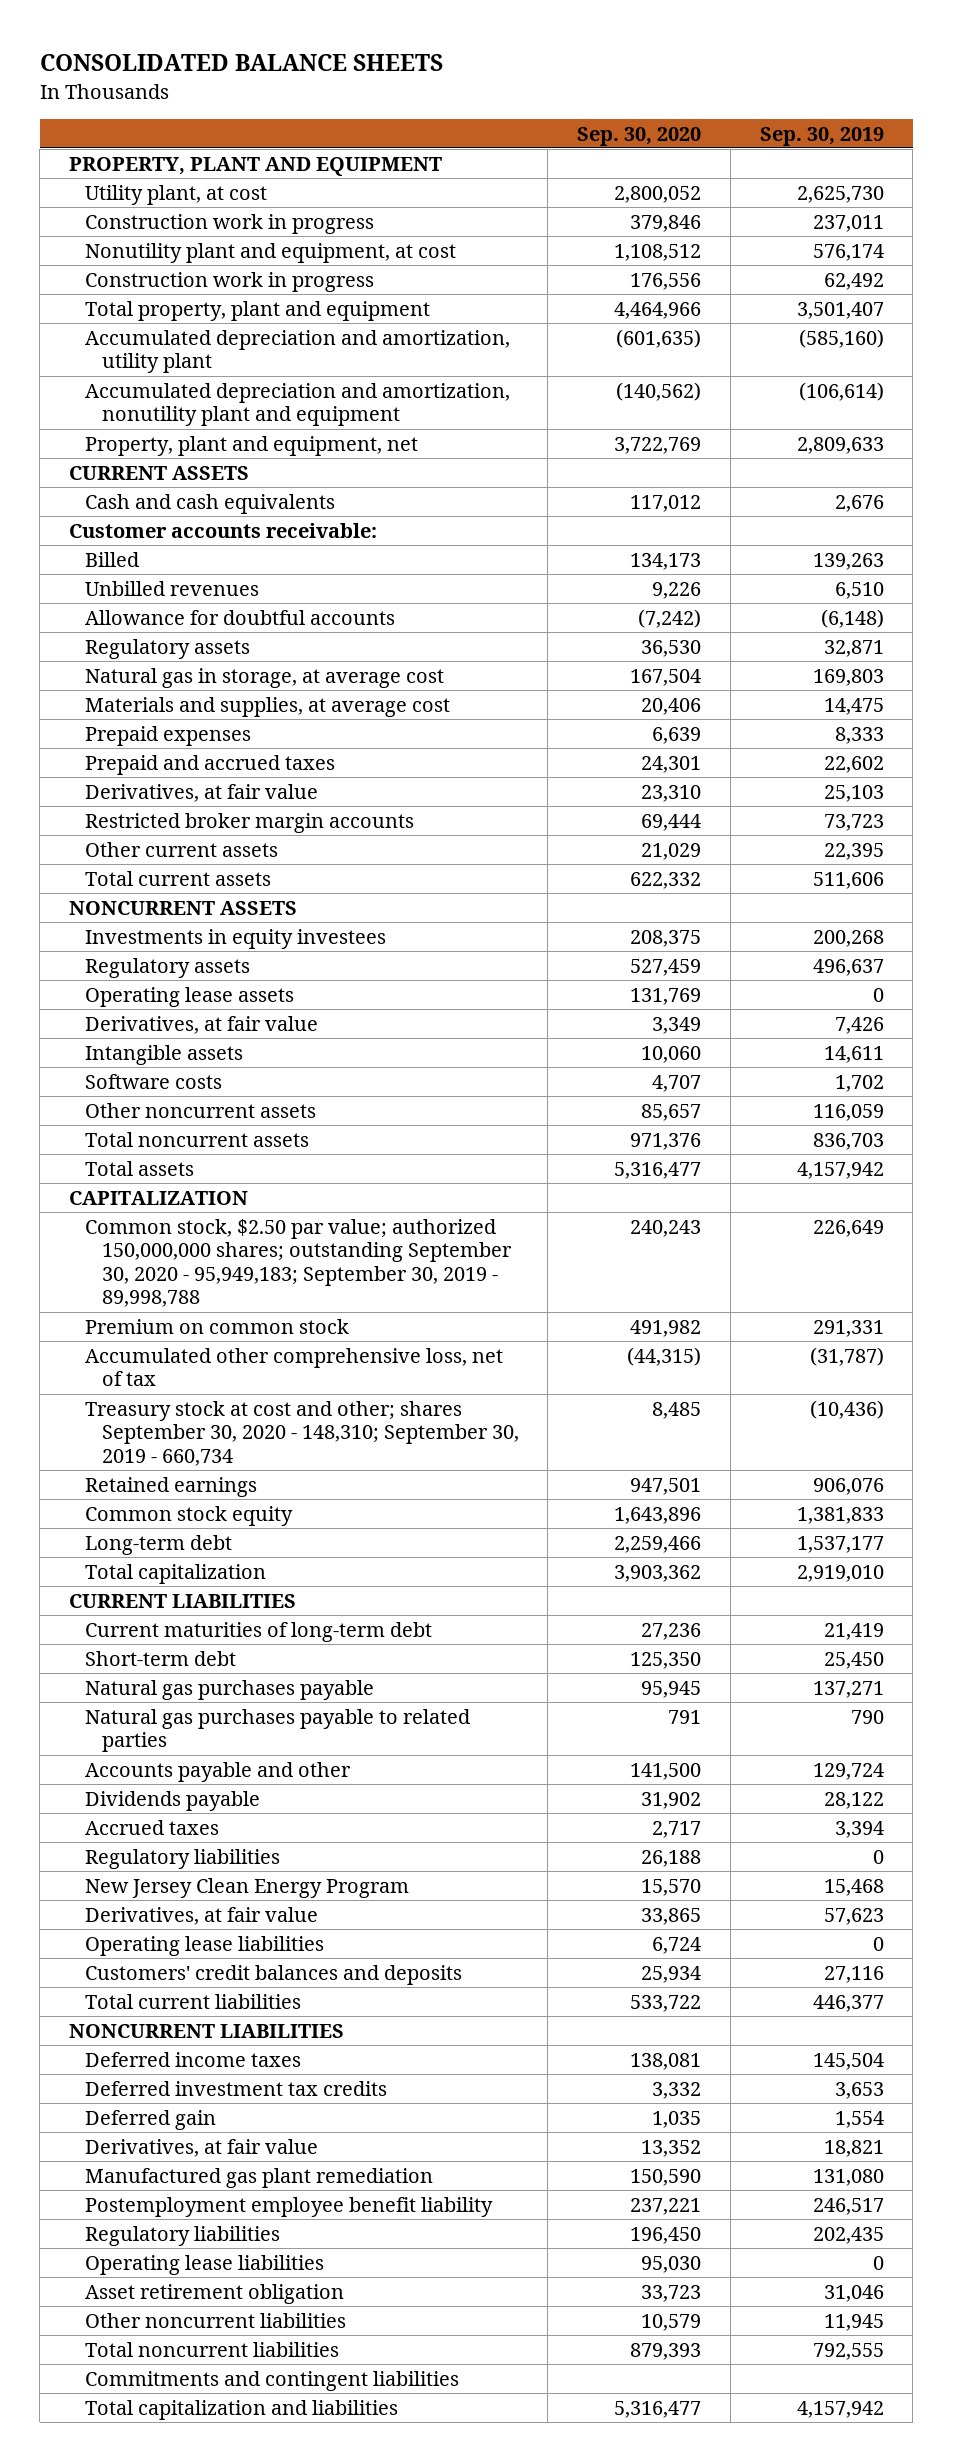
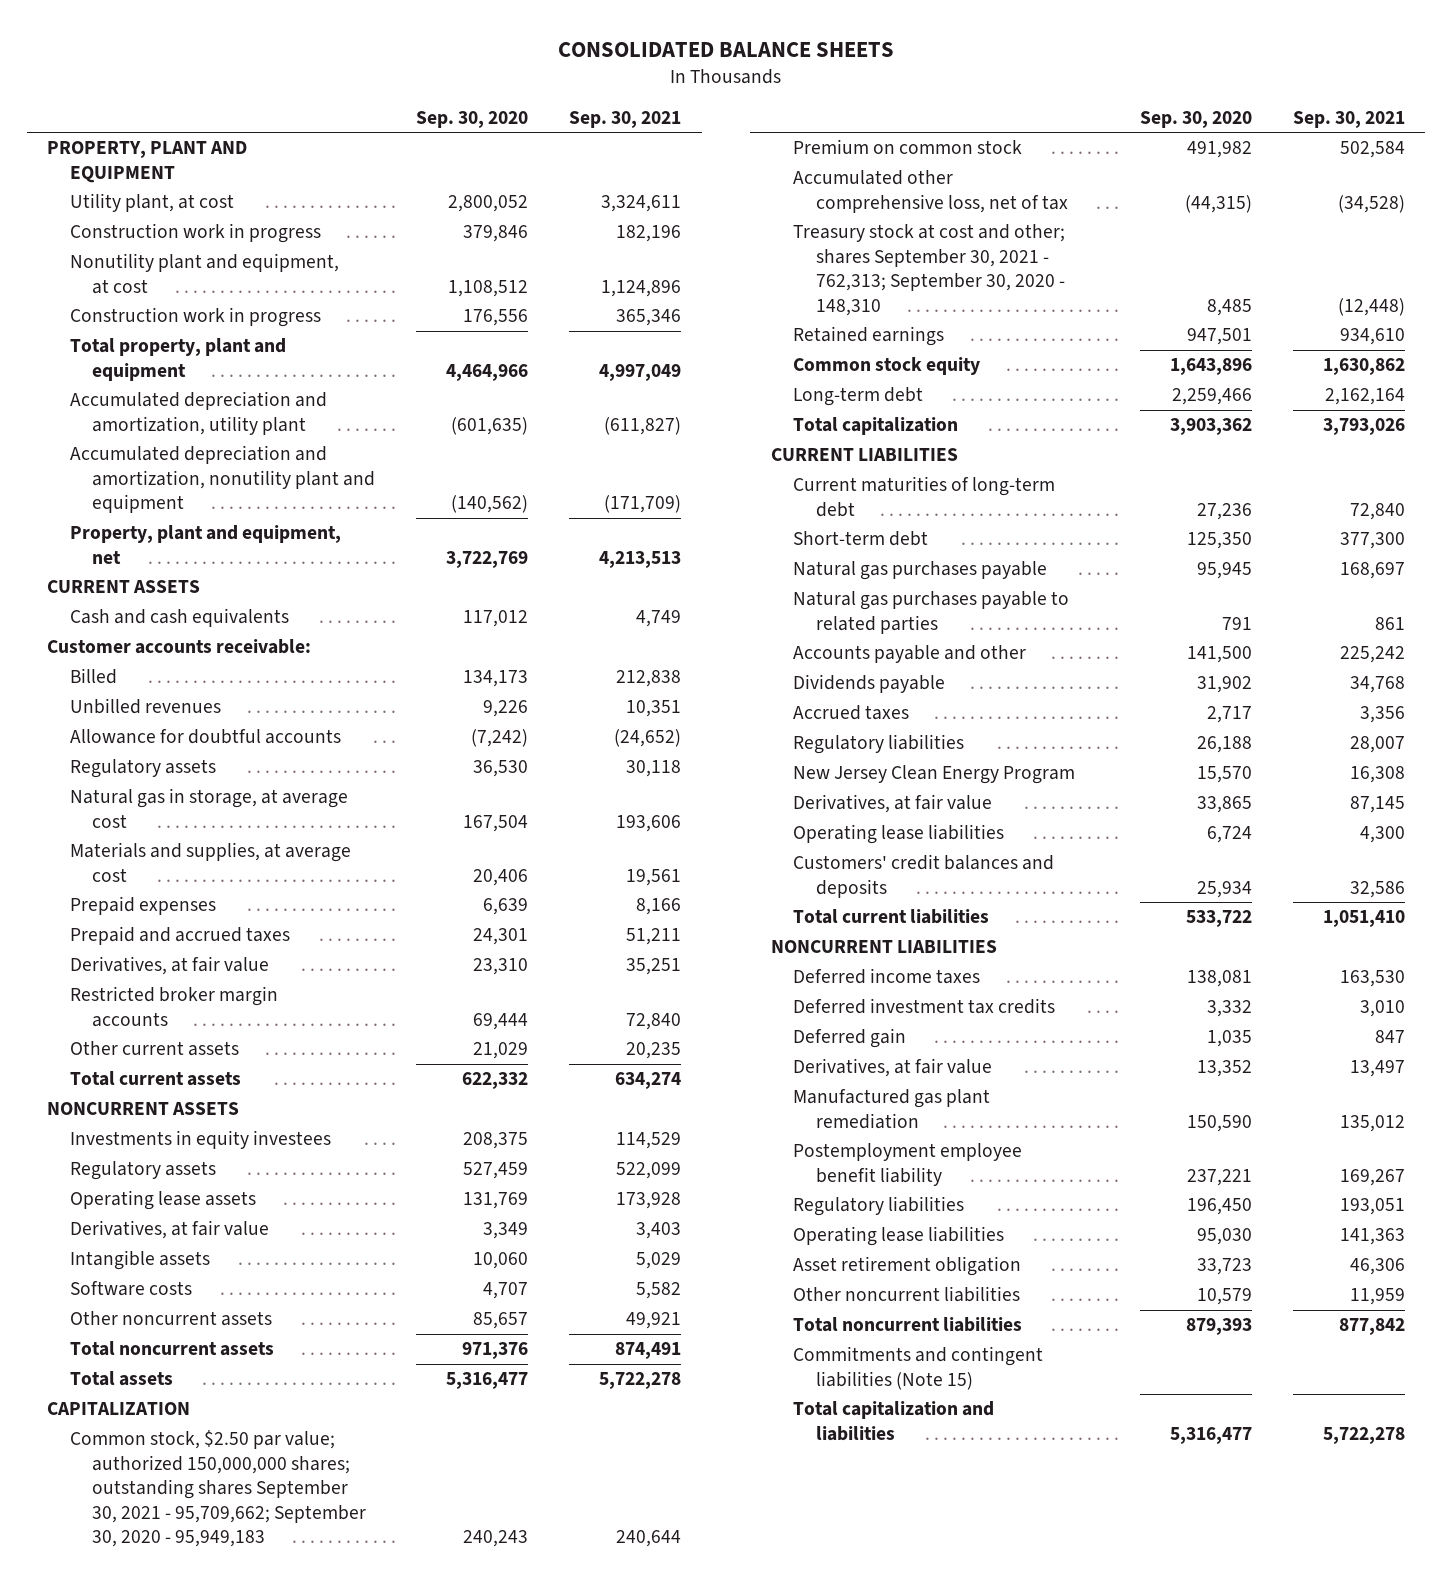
- | Sep. 30, 2020 | Sep. 30, 2019
+ | Sep. 30, 2020 | Sep. 30, 2021
- Common stock, $2.50 par value; authorized 150,000,000 shares; outstanding September 30, 2020 - 95,949,183; September 30, 2019 - 89,998,788 | 240,243 | 226,649
+ Common stock, $2.50 par value; authorized 150,000,000 shares; outstanding shares September 30, 2021 - 95,709,662; September 30, 2020 - 95,949,183 | 240,243 | 240,644
- Treasury stock at cost and other; shares September 30, 2020 - 148,310; September 30, 2019 - 660,734 | 8,485 | (10,436)
+ Treasury stock at cost and other; shares September 30, 2021 - 762,313; September 30, 2020 - 148,310 | 8,485 | (12,448)
- Commitments and contingent liabilities
+ Commitments and contingent liabilities (Note 15)

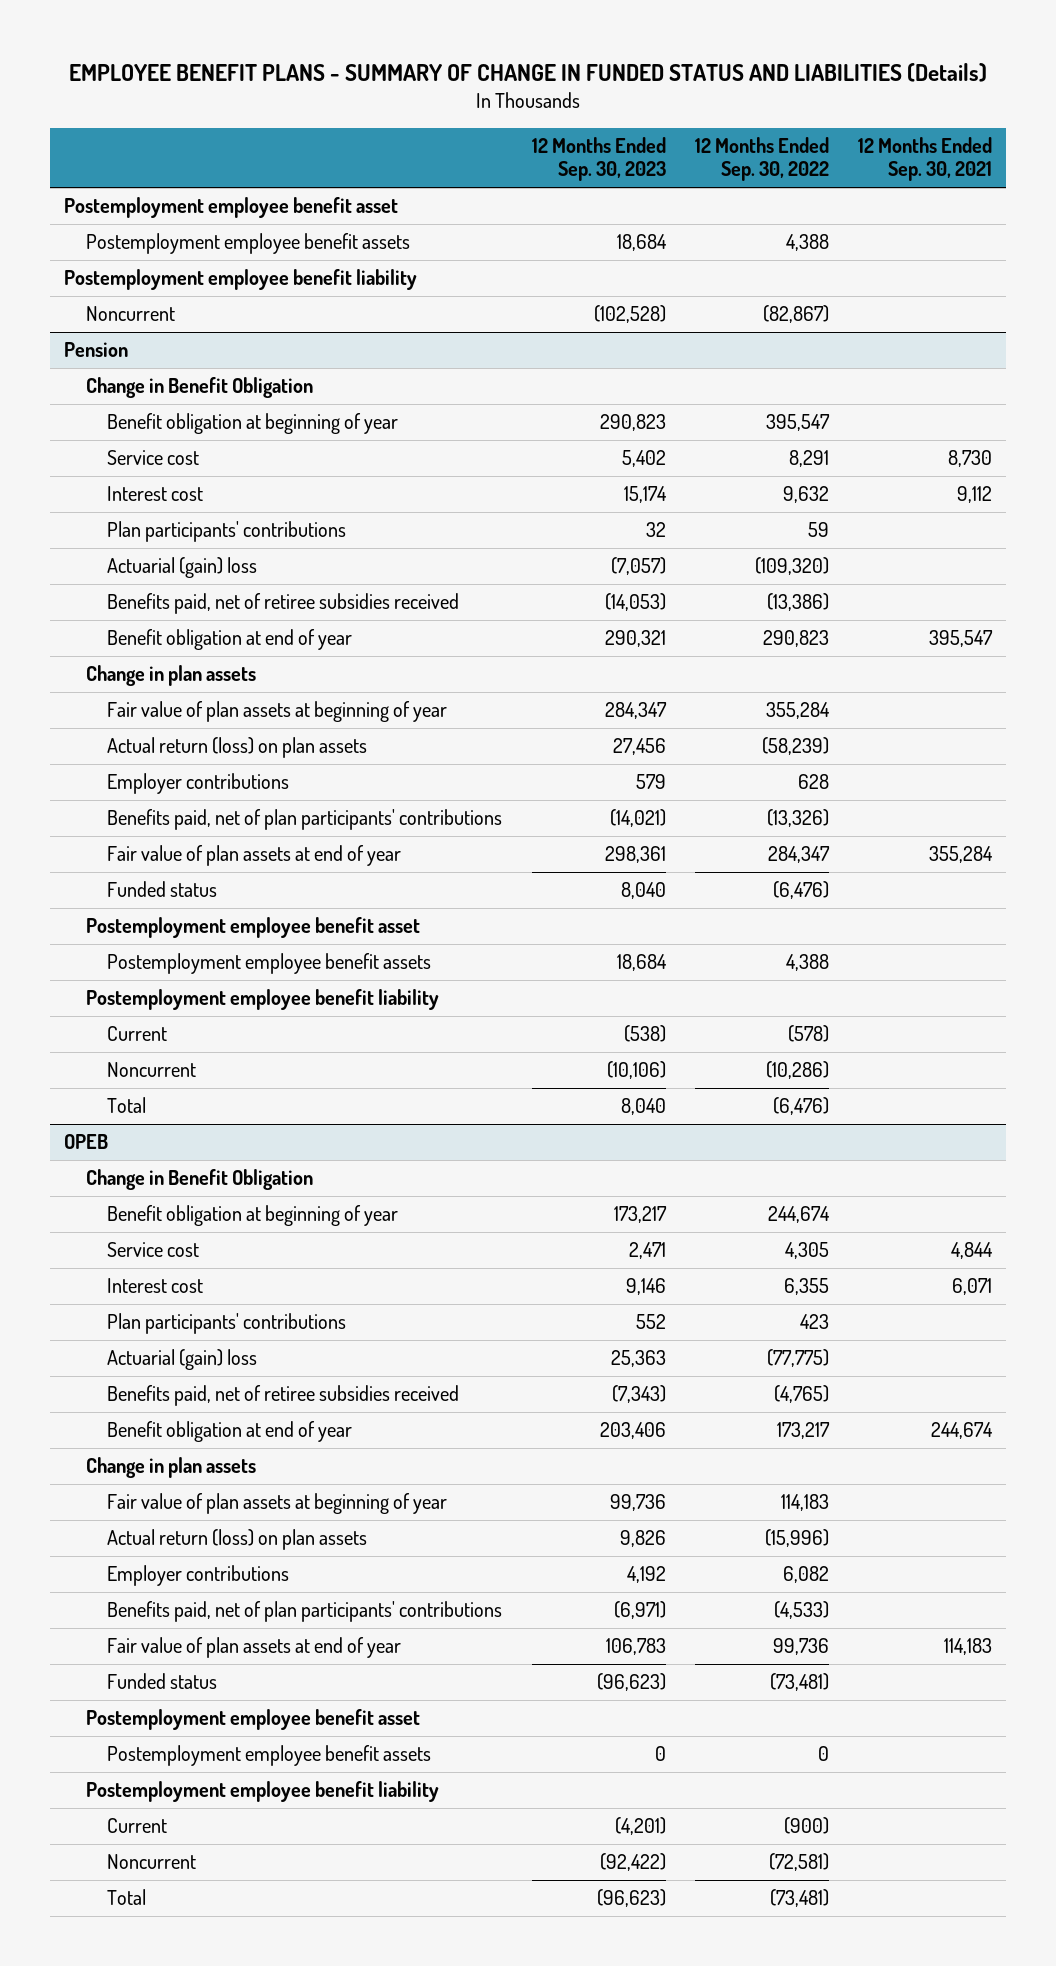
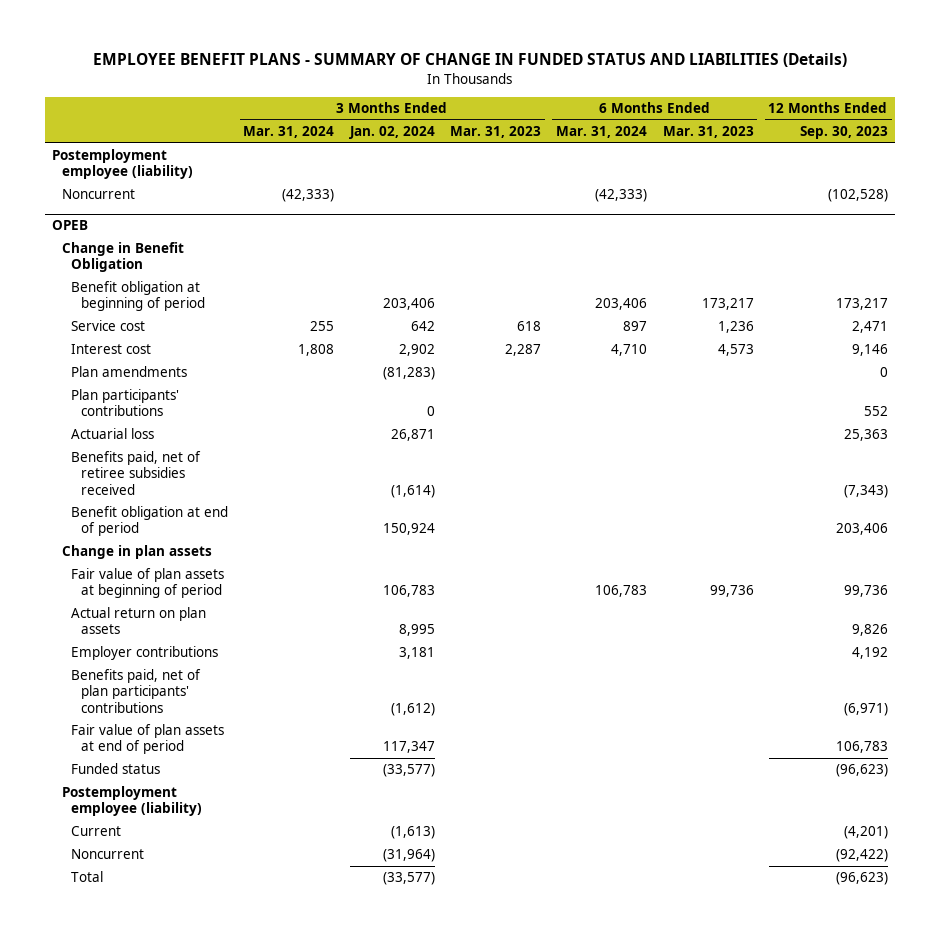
- | 12 Months Ended Sep. 30, 2023 | 12 Months Ended Sep. 30, 2022 | 12 Months Ended Sep. 30, 2021
+ | 3 Months Ended Mar. 31, 2024 | 3 Months Ended Jan. 02, 2024 | 3 Months Ended Mar. 31, 2023 | 6 Months Ended Mar. 31, 2024 | 6 Months Ended Mar. 31, 2023 | 12 Months Ended Sep. 30, 2023
- Postemployment employee benefit asset
- Postemployment employee benefit assets | 18,684 | 4,388 |
- Postemployment employee benefit liability
+ Postemployment employee (liability)
- Pension
- Change in Benefit Obligation
- Benefit obligation at beginning of year | 290,823 | 395,547 |
- Service cost | 5,402 | 8,291 | 8,730
- Interest cost | 15,174 | 9,632 | 9,112
- Plan participants' contributions | 32 | 59 |
- Actuarial (gain) loss | (7,057) | (109,320) |
- Benefits paid, net of retiree subsidies received | (14,053) | (13,386) |
- Benefit obligation at end of year | 290,321 | 290,823 | 395,547
- Change in plan assets
- Fair value of plan assets at beginning of year | 284,347 | 355,284 |
- Actual return (loss) on plan assets | 27,456 | (58,239) |
- Employer contributions | 579 | 628 |
- Benefits paid, net of plan participants' contributions | (14,021) | (13,326) |
- Fair value of plan assets at end of year | 298,361 | 284,347 | 355,284
- Funded status | 8,040 | (6,476) |
- Postemployment employee benefit asset
- Postemployment employee benefit assets | 18,684 | 4,388 |
- Postemployment employee benefit liability
- Current | (538) | (578) |
- Noncurrent | (10,106) | (10,286) |
- Total | 8,040 | (6,476) |
@ OPEB
- Benefit obligation at beginning of year | 173,217 | 244,674 |
+ Benefit obligation at beginning of period | | 203,406 | | 203,406 | 173,217 | 173,217
+ Plan amendments | | (81,283) | | | | 0
- Actuarial (gain) loss | 25,363 | (77,775) |
+ Actuarial loss | | 26,871 | | | | 25,363
- Benefit obligation at end of year | 203,406 | 173,217 | 244,674
+ Benefit obligation at end of period | | 150,924 | | | | 203,406
- Fair value of plan assets at beginning of year | 99,736 | 114,183 |
- Actual return (loss) on plan assets | 9,826 | (15,996) |
+ Fair value of plan assets at beginning of period | | 106,783 | | 106,783 | 99,736 | 99,736
+ Actual return on plan assets | | 8,995 | | | | 9,826
- Fair value of plan assets at end of year | 106,783 | 99,736 | 114,183
+ Fair value of plan assets at end of period | | 117,347 | | | | 106,783
- Postemployment employee benefit asset
- Postemployment employee benefit assets | 0 | 0 |
- Postemployment employee benefit liability
+ Postemployment employee (liability)

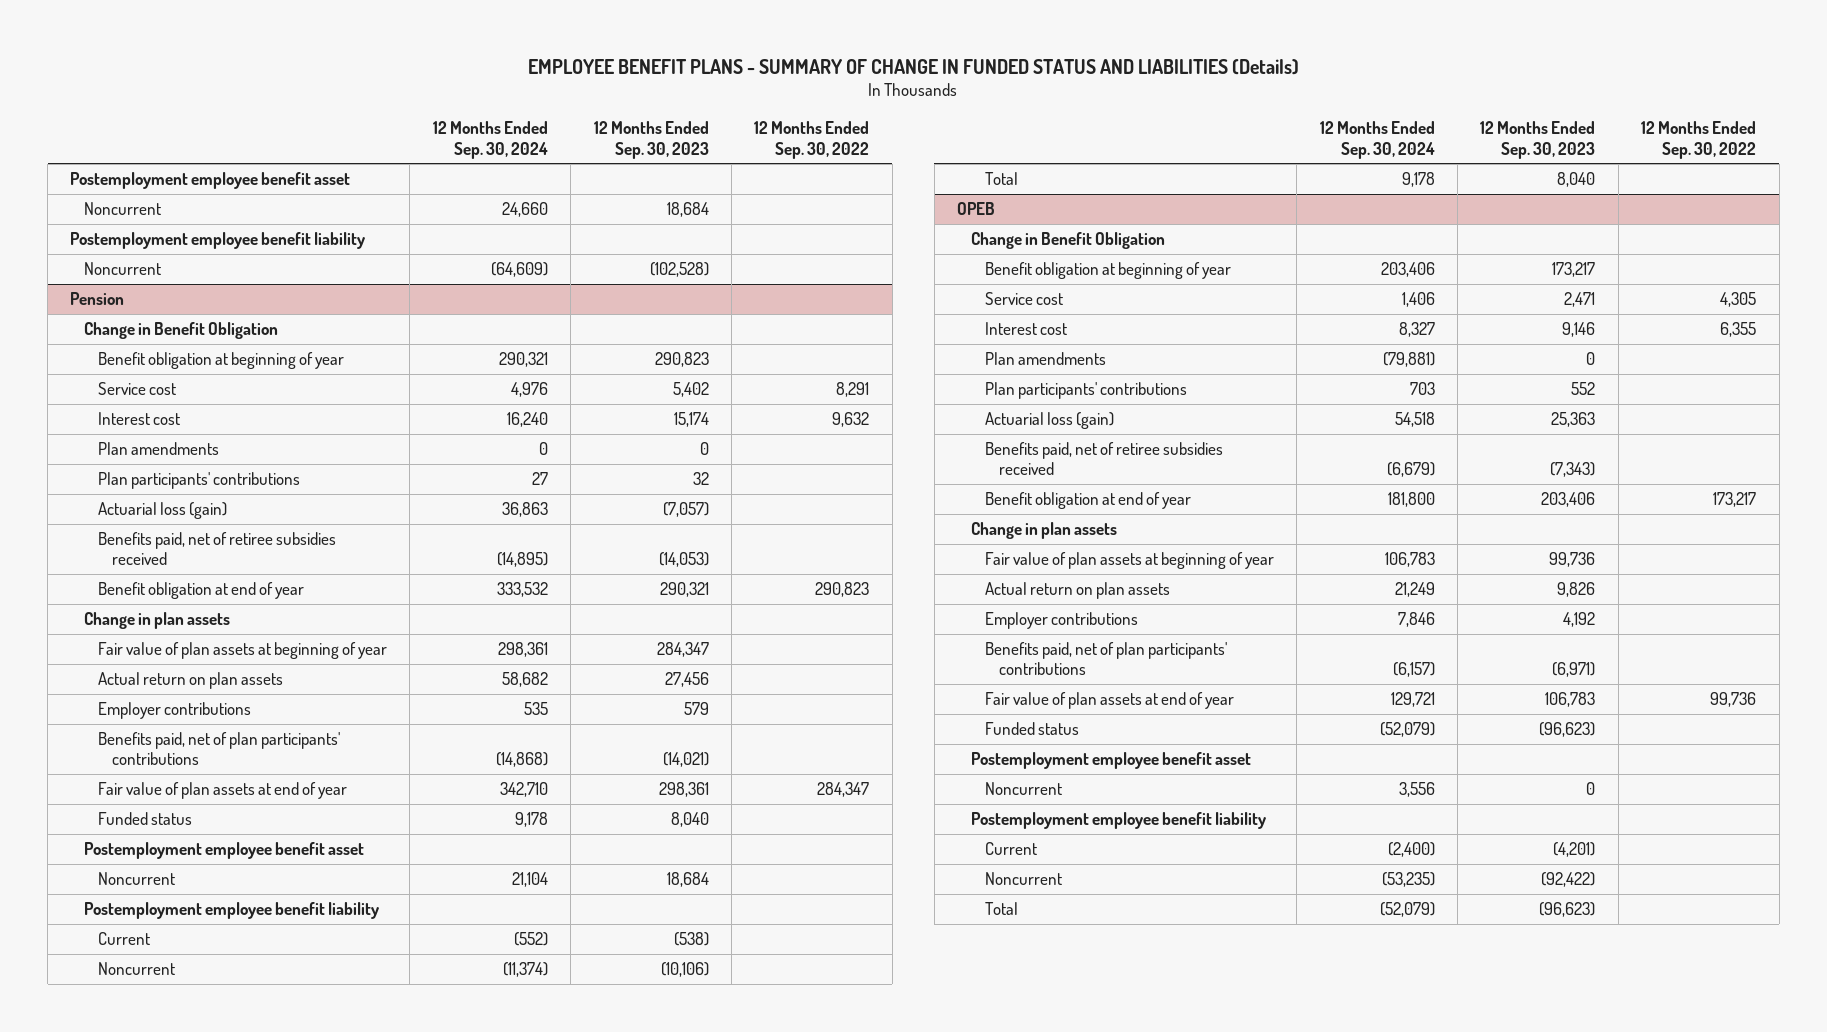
- | 3 Months Ended Mar. 31, 2024 | 3 Months Ended Jan. 02, 2024 | 3 Months Ended Mar. 31, 2023 | 6 Months Ended Mar. 31, 2024 | 6 Months Ended Mar. 31, 2023 | 12 Months Ended Sep. 30, 2023
+ | 12 Months Ended Sep. 30, 2024 | 12 Months Ended Sep. 30, 2023 | 12 Months Ended Sep. 30, 2022
- Postemployment employee (liability)
+ Postemployment employee benefit asset
+ Noncurrent | 24,660 | 18,684 |
+ Postemployment employee benefit liability
+ Pension
+ Change in Benefit Obligation
+ Benefit obligation at beginning of year | 290,321 | 290,823 |
+ Service cost | 4,976 | 5,402 | 8,291
+ Interest cost | 16,240 | 15,174 | 9,632
+ Plan amendments | 0 | 0 |
+ Plan participants' contributions | 27 | 32 |
+ Actuarial loss (gain) | 36,863 | (7,057) |
+ Benefits paid, net of retiree subsidies received | (14,895) | (14,053) |
+ Benefit obligation at end of year | 333,532 | 290,321 | 290,823
+ Change in plan assets
+ Fair value of plan assets at beginning of year | 298,361 | 284,347 |
+ Actual return on plan assets | 58,682 | 27,456 |
+ Employer contributions | 535 | 579 |
+ Benefits paid, net of plan participants' contributions | (14,868) | (14,021) |
+ Fair value of plan assets at end of year | 342,710 | 298,361 | 284,347
+ Funded status | 9,178 | 8,040 |
+ Postemployment employee benefit asset
+ Noncurrent | 21,104 | 18,684 |
+ Postemployment employee benefit liability
+ Current | (552) | (538) |
+ Noncurrent | (11,374) | (10,106) |
+ Total | 9,178 | 8,040 |
@ OPEB
- Benefit obligation at beginning of period | | 203,406 | | 203,406 | 173,217 | 173,217
+ Benefit obligation at beginning of year | 203,406 | 173,217 |
- Actuarial loss | | 26,871 | | | | 25,363
+ Actuarial loss (gain) | 54,518 | 25,363 |
- Benefit obligation at end of period | | 150,924 | | | | 203,406
+ Benefit obligation at end of year | 181,800 | 203,406 | 173,217
- Fair value of plan assets at beginning of period | | 106,783 | | 106,783 | 99,736 | 99,736
+ Fair value of plan assets at beginning of year | 106,783 | 99,736 |
- Fair value of plan assets at end of period | | 117,347 | | | | 106,783
+ Fair value of plan assets at end of year | 129,721 | 106,783 | 99,736
- Postemployment employee (liability)
+ Postemployment employee benefit asset
+ Noncurrent | 3,556 | 0 |
+ Postemployment employee benefit liability

